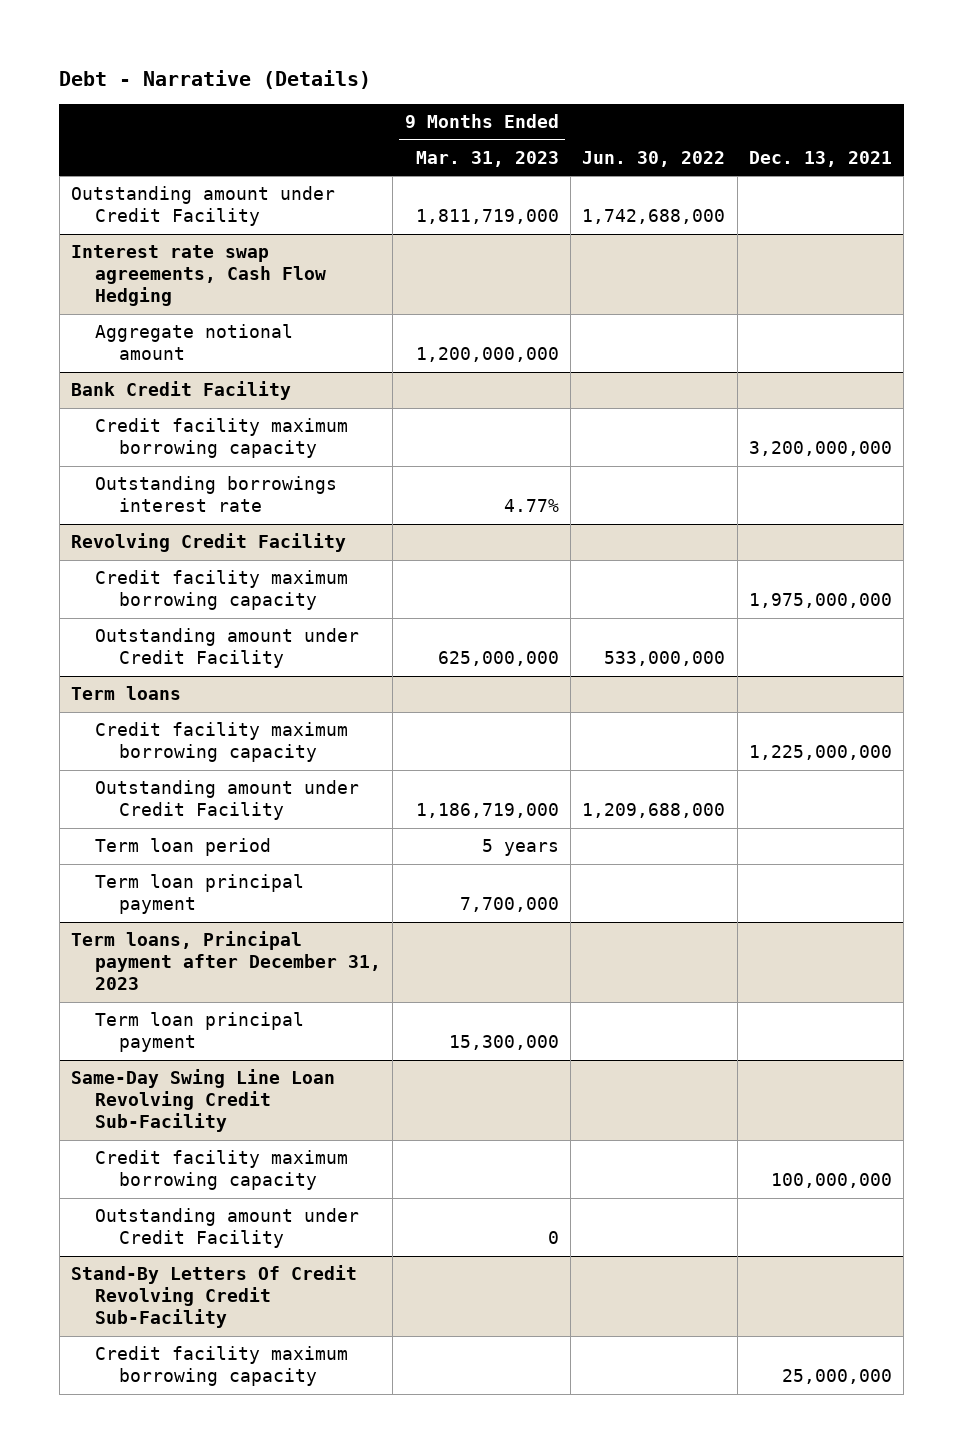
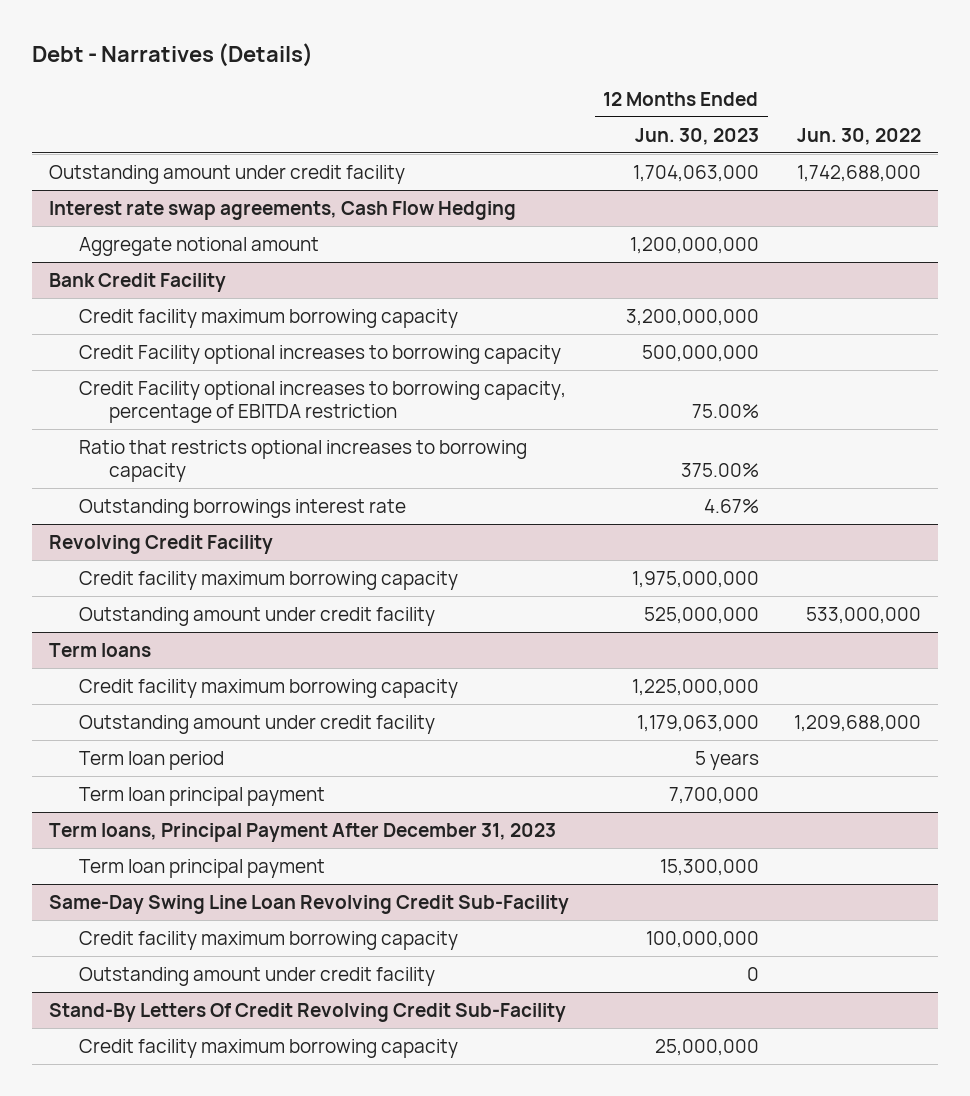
- Debt - Narrative (Details)
+ Debt - Narratives (Details)
- | 9 Months Ended Mar. 31, 2023 | Jun. 30, 2022 | Dec. 13, 2021
+ | 12 Months Ended Jun. 30, 2023 | Jun. 30, 2022
- Outstanding amount under Credit Facility | 1,811,719,000 | 1,742,688,000 |
+ Outstanding amount under credit facility | 1,704,063,000 | 1,742,688,000
@ Bank Credit Facility
+ Credit Facility optional increases to borrowing capacity | 500,000,000 |
+ Credit Facility optional increases to borrowing capacity, percentage of EBITDA restriction | 75.00% |
+ Ratio that restricts optional increases to borrowing capacity | 375.00% |
@ Revolving Credit Facility
- Outstanding amount under Credit Facility | 625,000,000 | 533,000,000 |
+ Outstanding amount under credit facility | 525,000,000 | 533,000,000
@ Term loans
- Outstanding amount under Credit Facility | 1,186,719,000 | 1,209,688,000 |
+ Outstanding amount under credit facility | 1,179,063,000 | 1,209,688,000
- Term loans, Principal payment after December 31, 2023
+ Term loans, Principal Payment After December 31, 2023
@ Same-Day Swing Line Loan Revolving Credit Sub-Facility
- Outstanding amount under Credit Facility | 0 | |
+ Outstanding amount under credit facility | 0 |

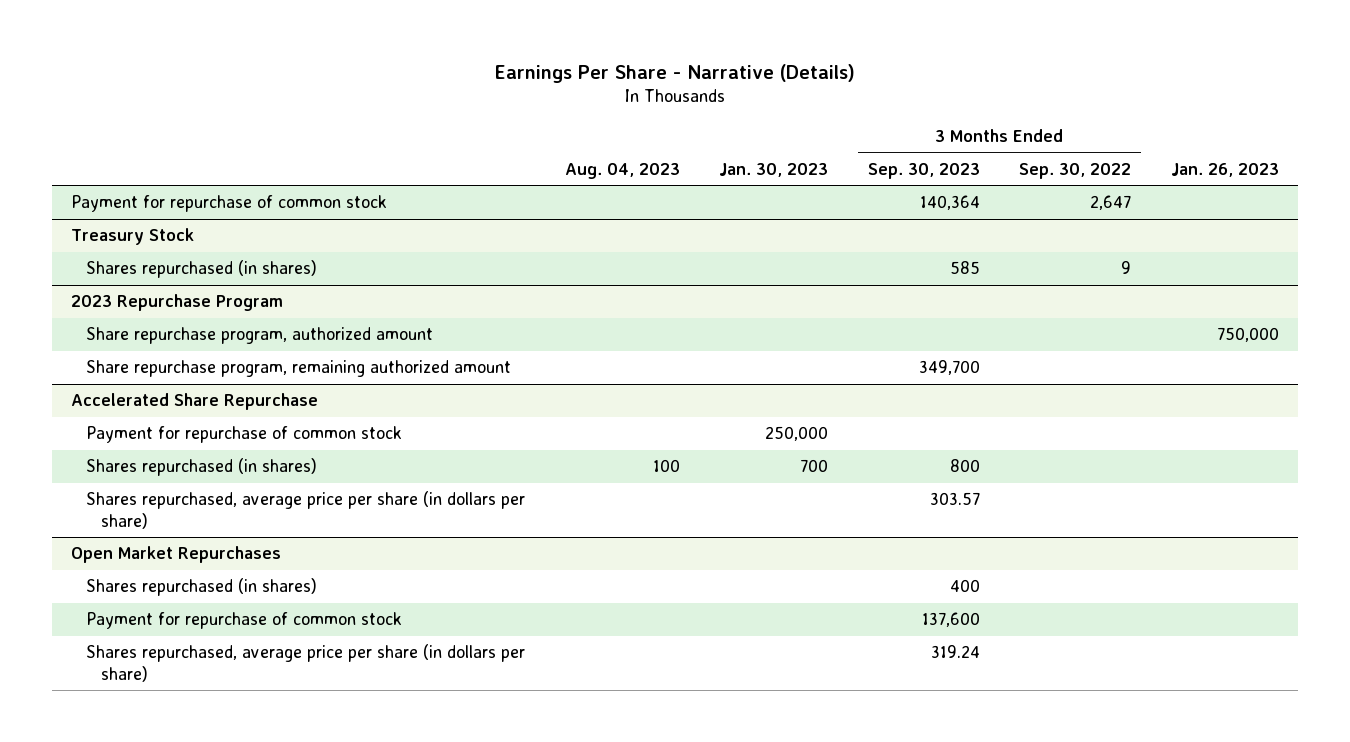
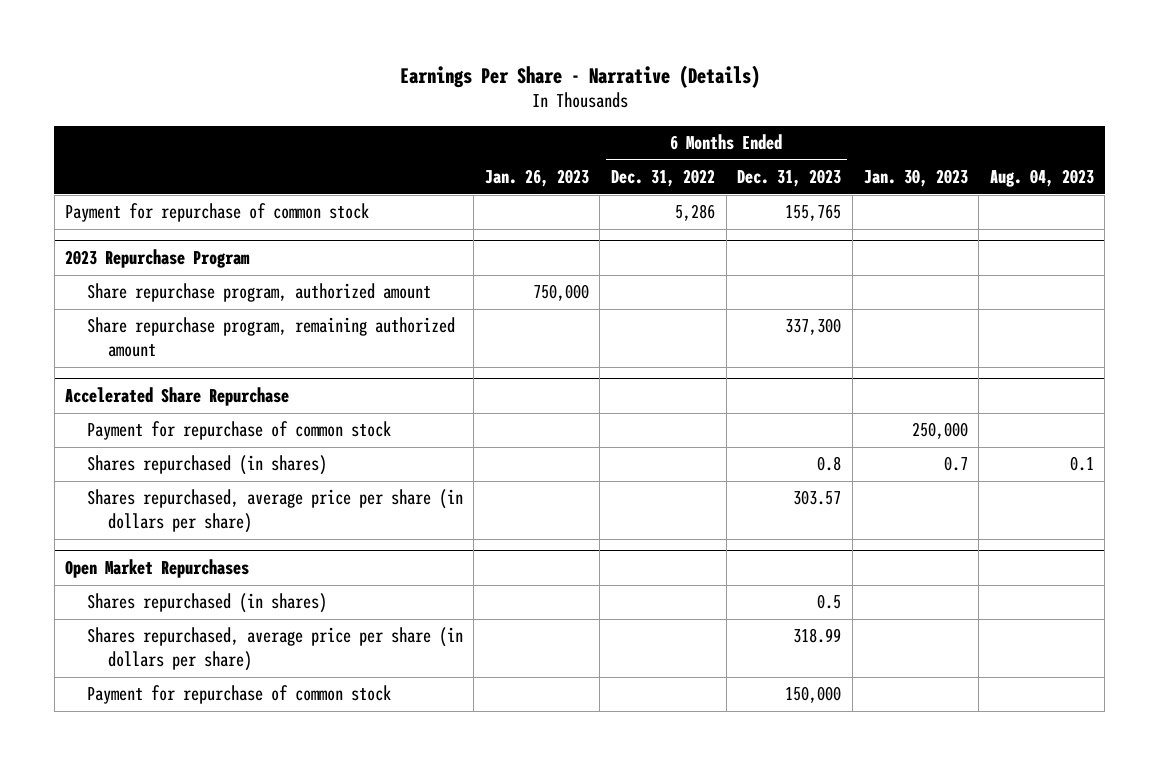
- | Aug. 04, 2023 | Jan. 30, 2023 | 3 Months Ended Sep. 30, 2023 | 3 Months Ended Sep. 30, 2022 | Jan. 26, 2023
+ | Jan. 26, 2023 | 6 Months Ended Dec. 31, 2022 | 6 Months Ended Dec. 31, 2023 | Jan. 30, 2023 | Aug. 04, 2023
- Treasury Stock
- Shares repurchased (in shares) | | | 585 | 9 |
@ Accelerated Share Repurchase
- Shares repurchased (in shares) | 100 | 700 | 800 | |
+ Shares repurchased (in shares) | | | 0.8 | 0.7 | 0.1
@ Open Market Repurchases
moved down: Payment for repurchase of common stock | | | 150,000 | |

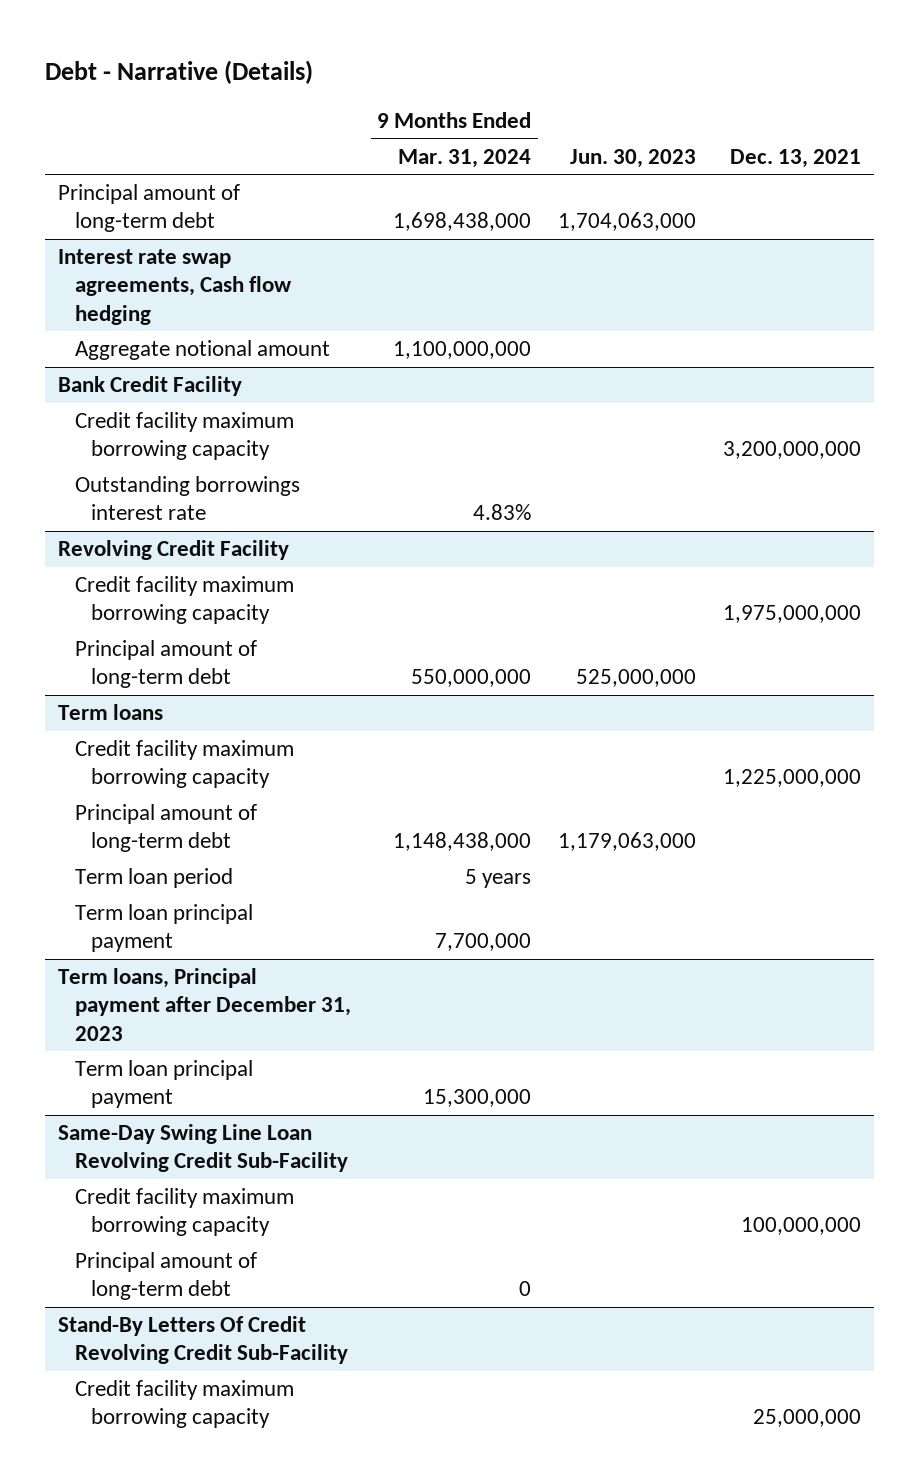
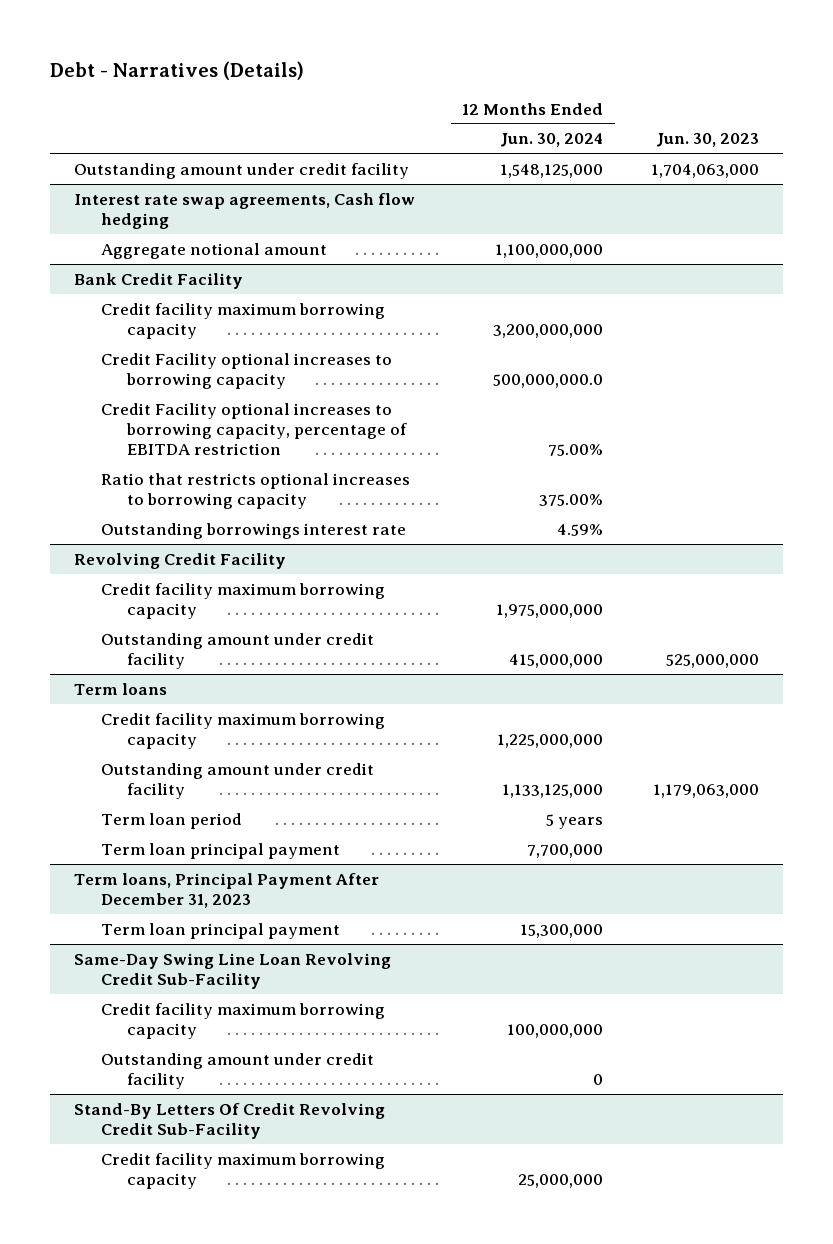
- Debt - Narrative (Details)
+ Debt - Narratives (Details)
- | 9 Months Ended Mar. 31, 2024 | Jun. 30, 2023 | Dec. 13, 2021
+ | 12 Months Ended Jun. 30, 2024 | Jun. 30, 2023
- Principal amount of long-term debt | 1,698,438,000 | 1,704,063,000 |
+ Outstanding amount under credit facility | 1,548,125,000 | 1,704,063,000
@ Bank Credit Facility
+ Credit Facility optional increases to borrowing capacity | 500,000,000.0 |
+ Credit Facility optional increases to borrowing capacity, percentage of EBITDA restriction | 75.00% |
+ Ratio that restricts optional increases to borrowing capacity | 375.00% |
@ Revolving Credit Facility
- Principal amount of long-term debt | 550,000,000 | 525,000,000 |
+ Outstanding amount under credit facility | 415,000,000 | 525,000,000
@ Term loans
- Principal amount of long-term debt | 1,148,438,000 | 1,179,063,000 |
+ Outstanding amount under credit facility | 1,133,125,000 | 1,179,063,000
- Term loans, Principal payment after December 31, 2023
+ Term loans, Principal Payment After December 31, 2023
@ Same-Day Swing Line Loan Revolving Credit Sub-Facility
- Principal amount of long-term debt | 0 | |
+ Outstanding amount under credit facility | 0 |

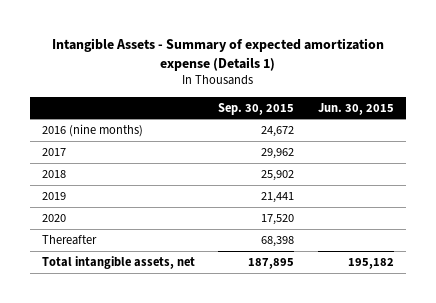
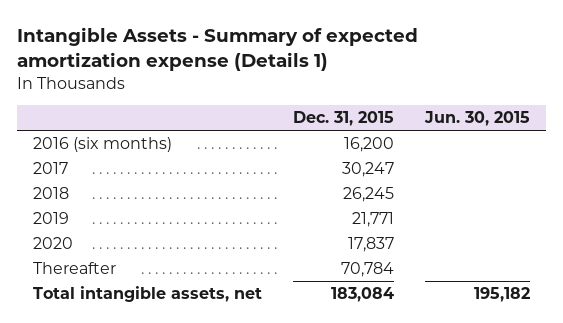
- | Sep. 30, 2015 | Jun. 30, 2015
+ | Dec. 31, 2015 | Jun. 30, 2015
- 2016 (nine months) | 24,672 |
+ 2016 (six months) | 16,200 |

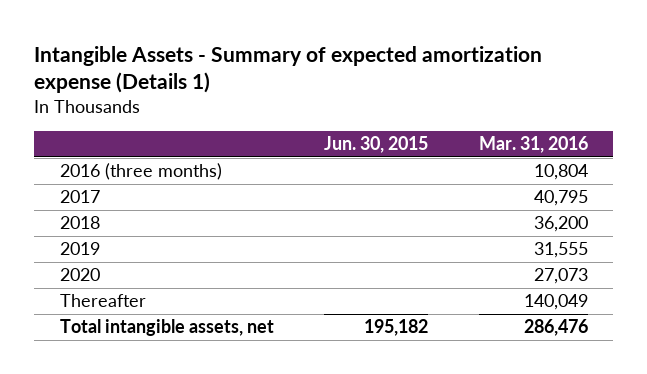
- | Dec. 31, 2015 | Jun. 30, 2015
+ | Jun. 30, 2015 | Mar. 31, 2016
- 2016 (six months) | 16,200 |
+ 2016 (three months) | | 10,804

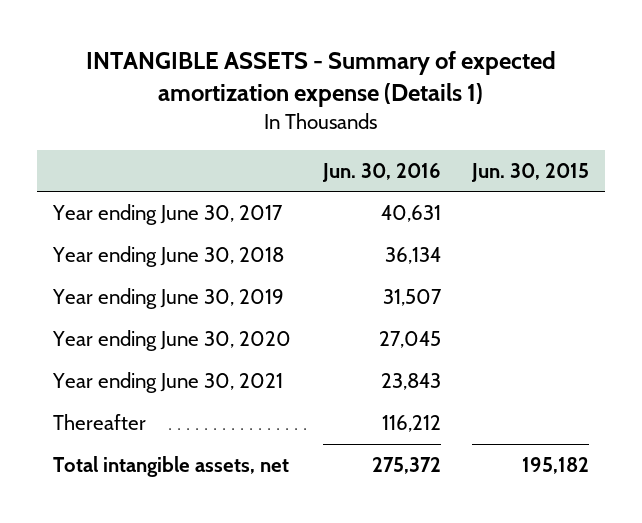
- Intangible Assets - Summary of expected amortization expense (Details 1)
+ INTANGIBLE ASSETS - Summary of expected amortization expense (Details 1)
- | Jun. 30, 2015 | Mar. 31, 2016
+ | Jun. 30, 2016 | Jun. 30, 2015
- 2016 (three months) | | 10,804
- 2017 | | 40,795
- 2018 | | 36,200
- 2019 | | 31,555
- 2020 | | 27,073
+ Year ending June 30, 2017 | 40,631 |
+ Year ending June 30, 2018 | 36,134 |
+ Year ending June 30, 2019 | 31,507 |
+ Year ending June 30, 2020 | 27,045 |
+ Year ending June 30, 2021 | 23,843 |

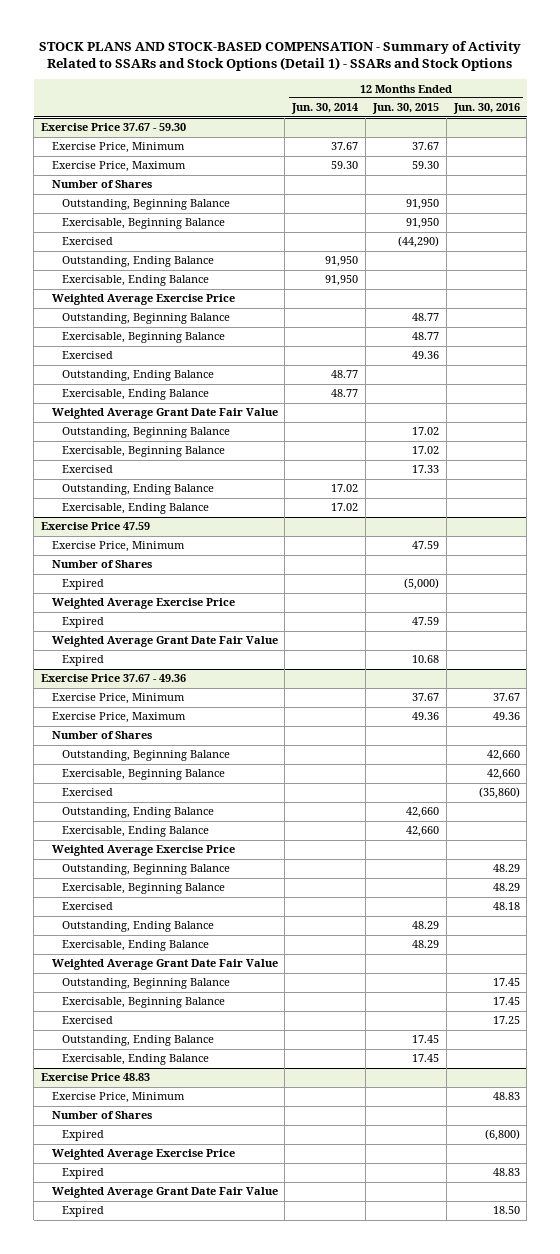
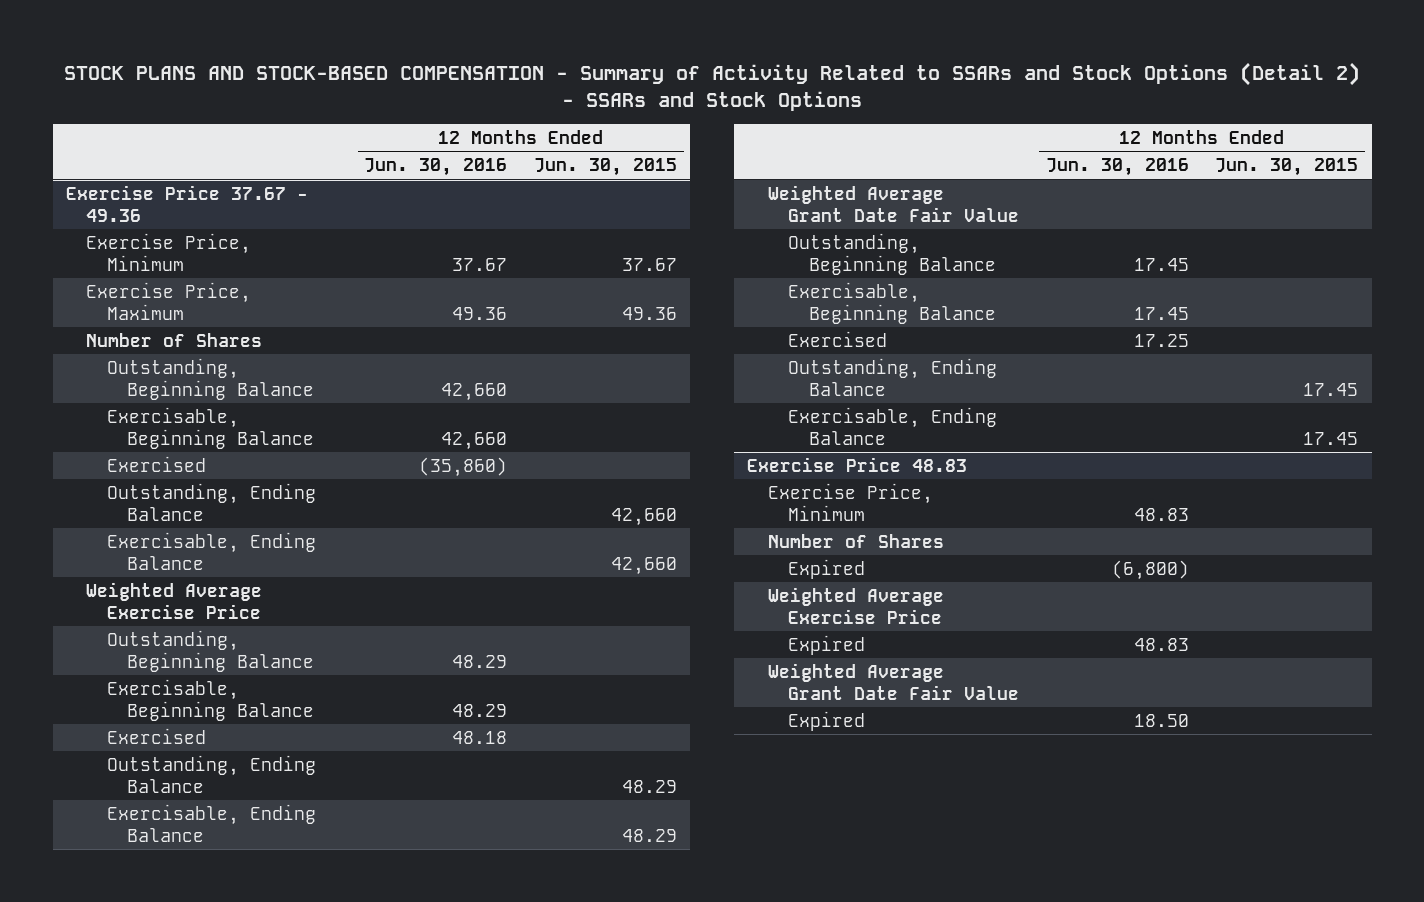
- STOCK PLANS AND STOCK-BASED COMPENSATION - Summary of Activity Related to SSARs and Stock Options (Detail 1) - SSARs and Stock Options
+ STOCK PLANS AND STOCK-BASED COMPENSATION - Summary of Activity Related to SSARs and Stock Options (Detail 2) - SSARs and Stock Options
- | 12 Months Ended Jun. 30, 2014 | 12 Months Ended Jun. 30, 2015 | 12 Months Ended Jun. 30, 2016
+ | 12 Months Ended Jun. 30, 2016 | 12 Months Ended Jun. 30, 2015
- Exercise Price 37.67 - 59.30
- Exercise Price, Minimum | 37.67 | 37.67 |
- Exercise Price, Maximum | 59.30 | 59.30 |
- Number of Shares
- Outstanding, Beginning Balance | | 91,950 |
- Exercisable, Beginning Balance | | 91,950 |
- Exercised | | (44,290) |
- Outstanding, Ending Balance | 91,950 | |
- Exercisable, Ending Balance | 91,950 | |
- Weighted Average Exercise Price
- Outstanding, Beginning Balance | | 48.77 |
- Exercisable, Beginning Balance | | 48.77 |
- Exercised | | 49.36 |
- Outstanding, Ending Balance | 48.77 | |
- Exercisable, Ending Balance | 48.77 | |
- Weighted Average Grant Date Fair Value
- Outstanding, Beginning Balance | | 17.02 |
- Exercisable, Beginning Balance | | 17.02 |
- Exercised | | 17.33 |
- Outstanding, Ending Balance | 17.02 | |
- Exercisable, Ending Balance | 17.02 | |
- Exercise Price 47.59
- Exercise Price, Minimum | | 47.59 |
- Number of Shares
- Expired | | (5,000) |
- Weighted Average Exercise Price
- Expired | | 47.59 |
- Weighted Average Grant Date Fair Value
- Expired | | 10.68 |

